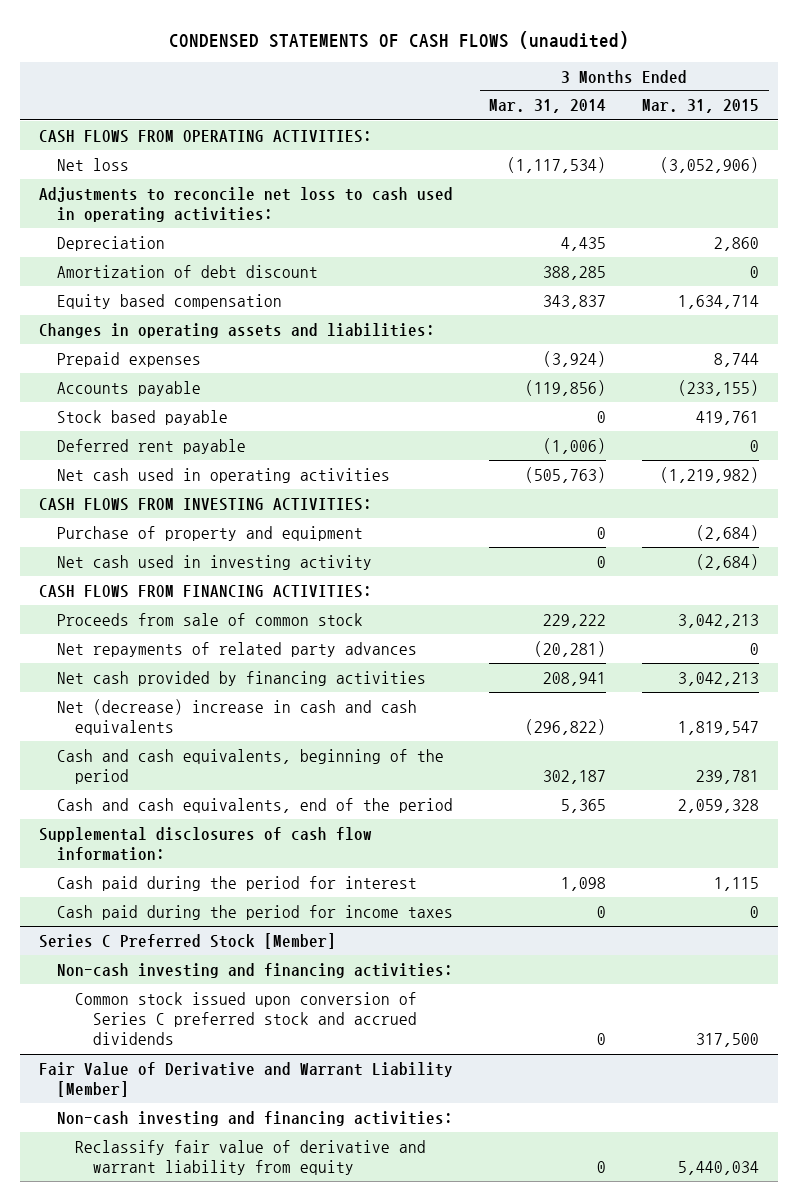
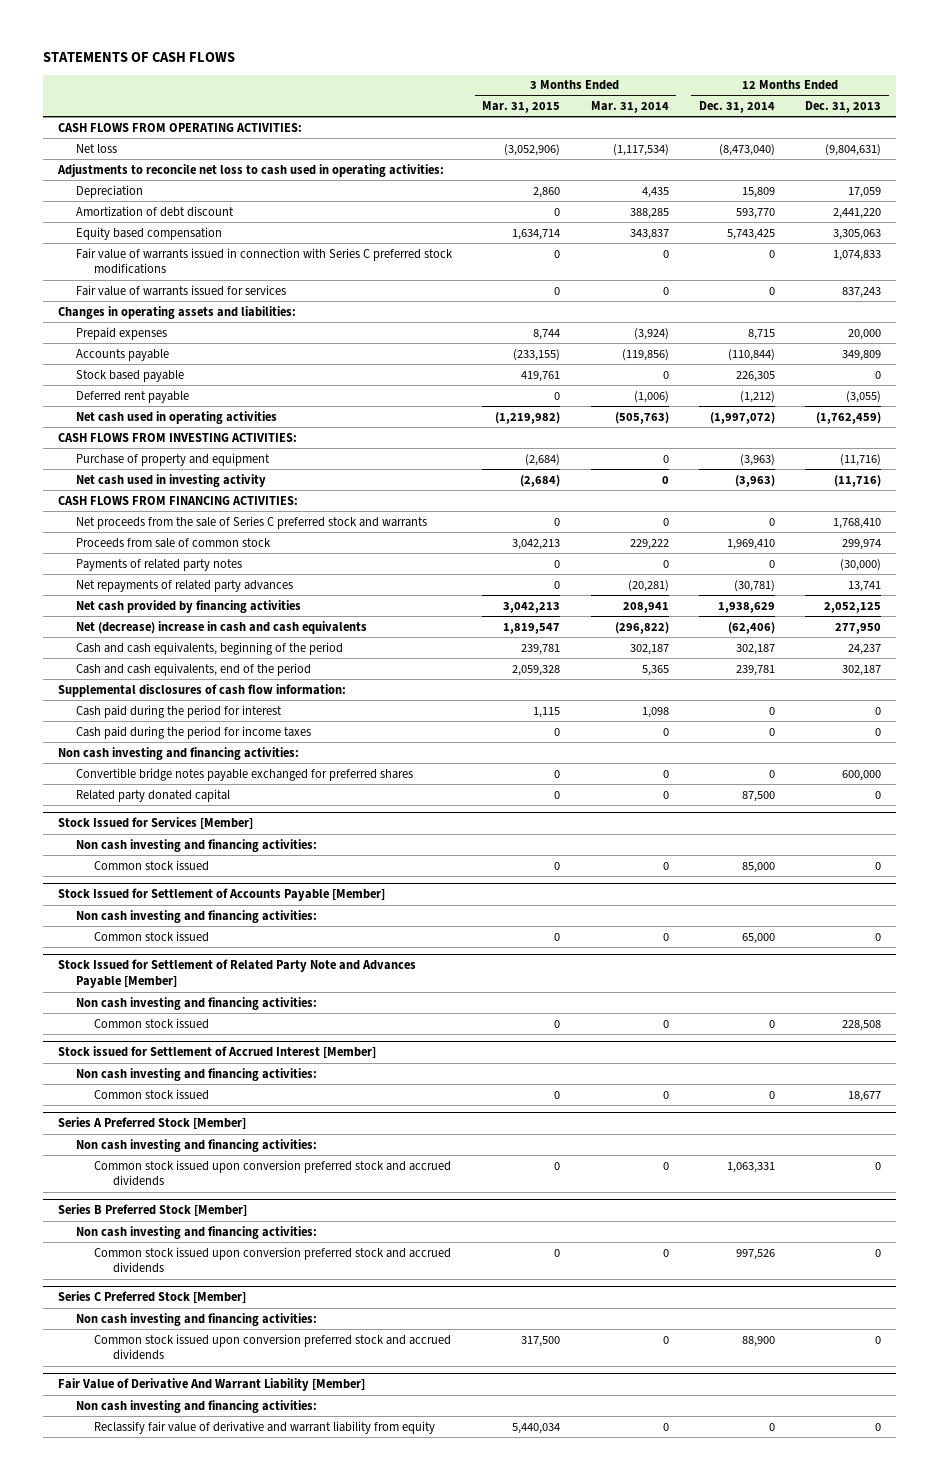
- CONDENSED STATEMENTS OF CASH FLOWS (unaudited)
+ STATEMENTS OF CASH FLOWS
- | 3 Months Ended Mar. 31, 2014 | 3 Months Ended Mar. 31, 2015
+ | 3 Months Ended Mar. 31, 2015 | 3 Months Ended Mar. 31, 2014 | 12 Months Ended Dec. 31, 2014 | 12 Months Ended Dec. 31, 2013
+ Fair value of warrants issued in connection with Series C preferred stock modifications | 0 | 0 | 0 | 1,074,833
+ Fair value of warrants issued for services | 0 | 0 | 0 | 837,243
+ Net proceeds from the sale of Series C preferred stock and warrants | 0 | 0 | 0 | 1,768,410
+ Payments of related party notes | 0 | 0 | 0 | (30,000)
+ Non cash investing and financing activities:
+ Convertible bridge notes payable exchanged for preferred shares | 0 | 0 | 0 | 600,000
+ Related party donated capital | 0 | 0 | 87,500 | 0
+ Stock Issued for Services [Member]
+ Non cash investing and financing activities:
+ Common stock issued | 0 | 0 | 85,000 | 0
+ Stock Issued for Settlement of Accounts Payable [Member]
+ Non cash investing and financing activities:
+ Common stock issued | 0 | 0 | 65,000 | 0
+ Stock Issued for Settlement of Related Party Note and Advances Payable [Member]
+ Non cash investing and financing activities:
+ Common stock issued | 0 | 0 | 0 | 228,508
+ Stock issued for Settlement of Accrued Interest [Member]
+ Non cash investing and financing activities:
+ Common stock issued | 0 | 0 | 0 | 18,677
+ Series A Preferred Stock [Member]
+ Non cash investing and financing activities:
+ Common stock issued upon conversion preferred stock and accrued dividends | 0 | 0 | 1,063,331 | 0
+ Series B Preferred Stock [Member]
+ Non cash investing and financing activities:
+ Common stock issued upon conversion preferred stock and accrued dividends | 0 | 0 | 997,526 | 0
@ Series C Preferred Stock [Member]
- Non-cash investing and financing activities:
- Common stock issued upon conversion of Series C preferred stock and accrued dividends | 0 | 317,500
- Fair Value of Derivative and Warrant Liability [Member]
- Non-cash investing and financing activities:
@ Series C Preferred Stock [Member]
+ Non cash investing and financing activities:
+ Common stock issued upon conversion preferred stock and accrued dividends | 317,500 | 0 | 88,900 | 0
+ Fair Value of Derivative And Warrant Liability [Member]
+ Non cash investing and financing activities:

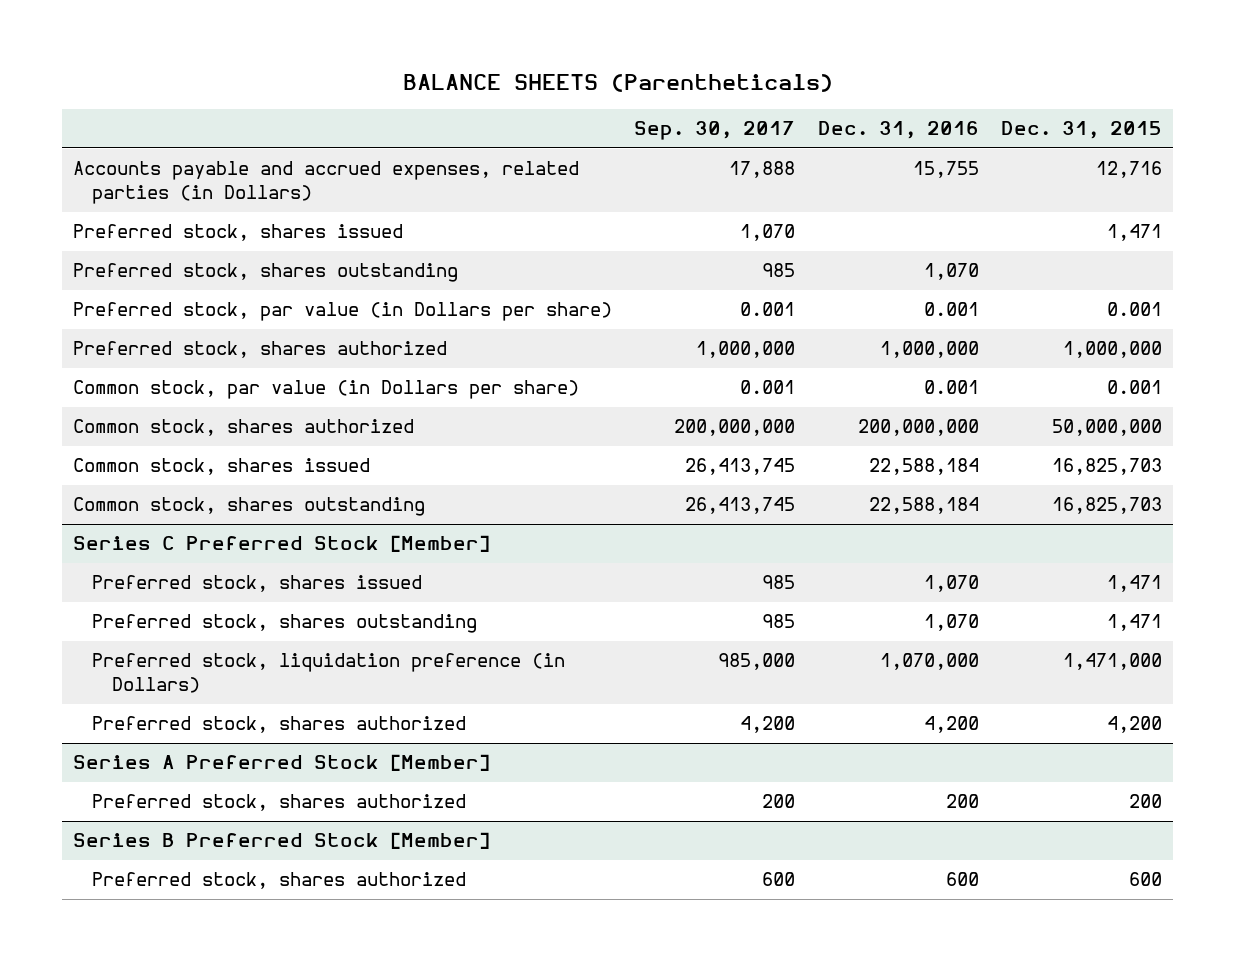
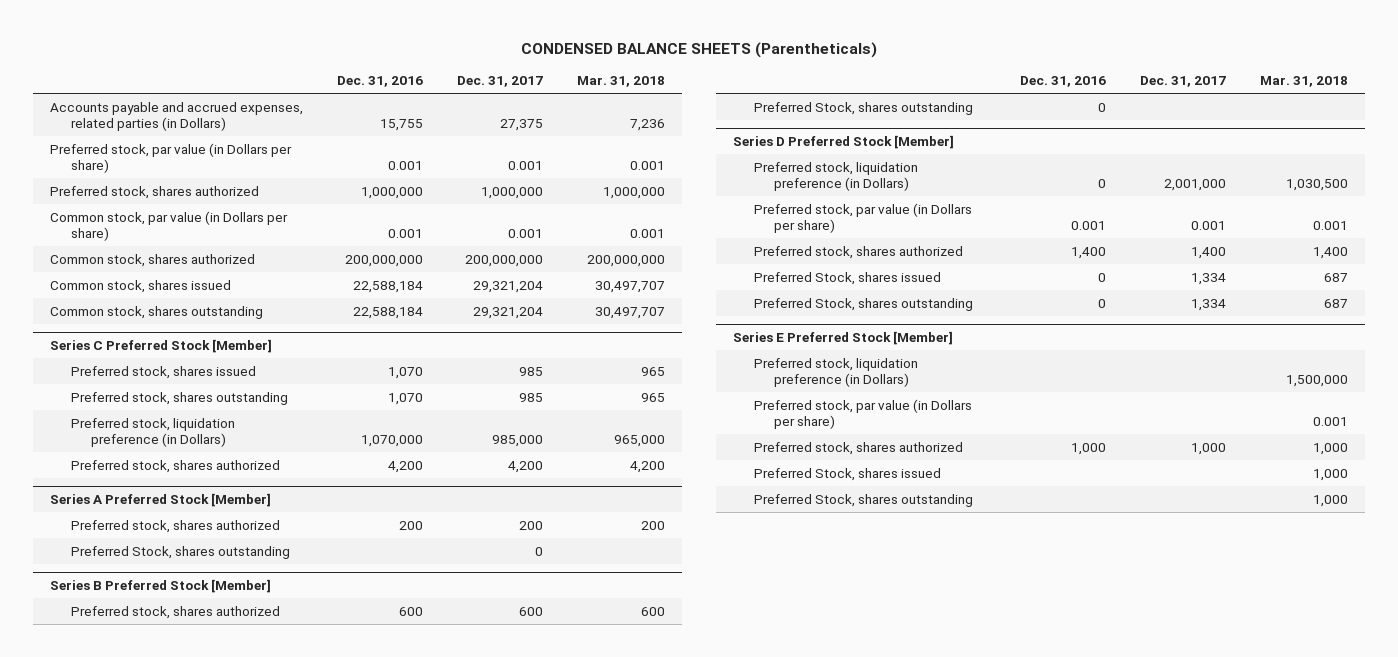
- BALANCE SHEETS (Parentheticals)
+ CONDENSED BALANCE SHEETS (Parentheticals)
- | Sep. 30, 2017 | Dec. 31, 2016 | Dec. 31, 2015
+ | Dec. 31, 2016 | Dec. 31, 2017 | Mar. 31, 2018
- Preferred stock, shares issued | 1,070 | | 1,471
- Preferred stock, shares outstanding | 985 | 1,070 |
@ Series A Preferred Stock [Member]
+ Preferred Stock, shares outstanding | | 0 |
@ Series B Preferred Stock [Member]
+ Preferred Stock, shares outstanding | 0 | |
+ Series D Preferred Stock [Member]
+ Preferred stock, liquidation preference (in Dollars) | 0 | 2,001,000 | 1,030,500
+ Preferred stock, par value (in Dollars per share) | 0.001 | 0.001 | 0.001
+ Preferred stock, shares authorized | 1,400 | 1,400 | 1,400
+ Preferred Stock, shares issued | 0 | 1,334 | 687
+ Preferred Stock, shares outstanding | 0 | 1,334 | 687
+ Series E Preferred Stock [Member]
+ Preferred stock, liquidation preference (in Dollars) | | | 1,500,000
+ Preferred stock, par value (in Dollars per share) | | | 0.001
+ Preferred stock, shares authorized | 1,000 | 1,000 | 1,000
+ Preferred Stock, shares issued | | | 1,000
+ Preferred Stock, shares outstanding | | | 1,000

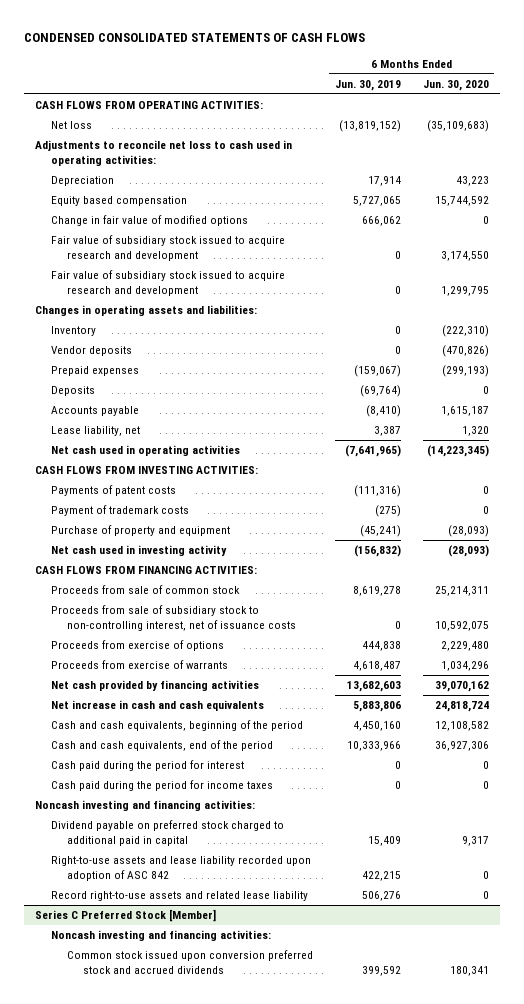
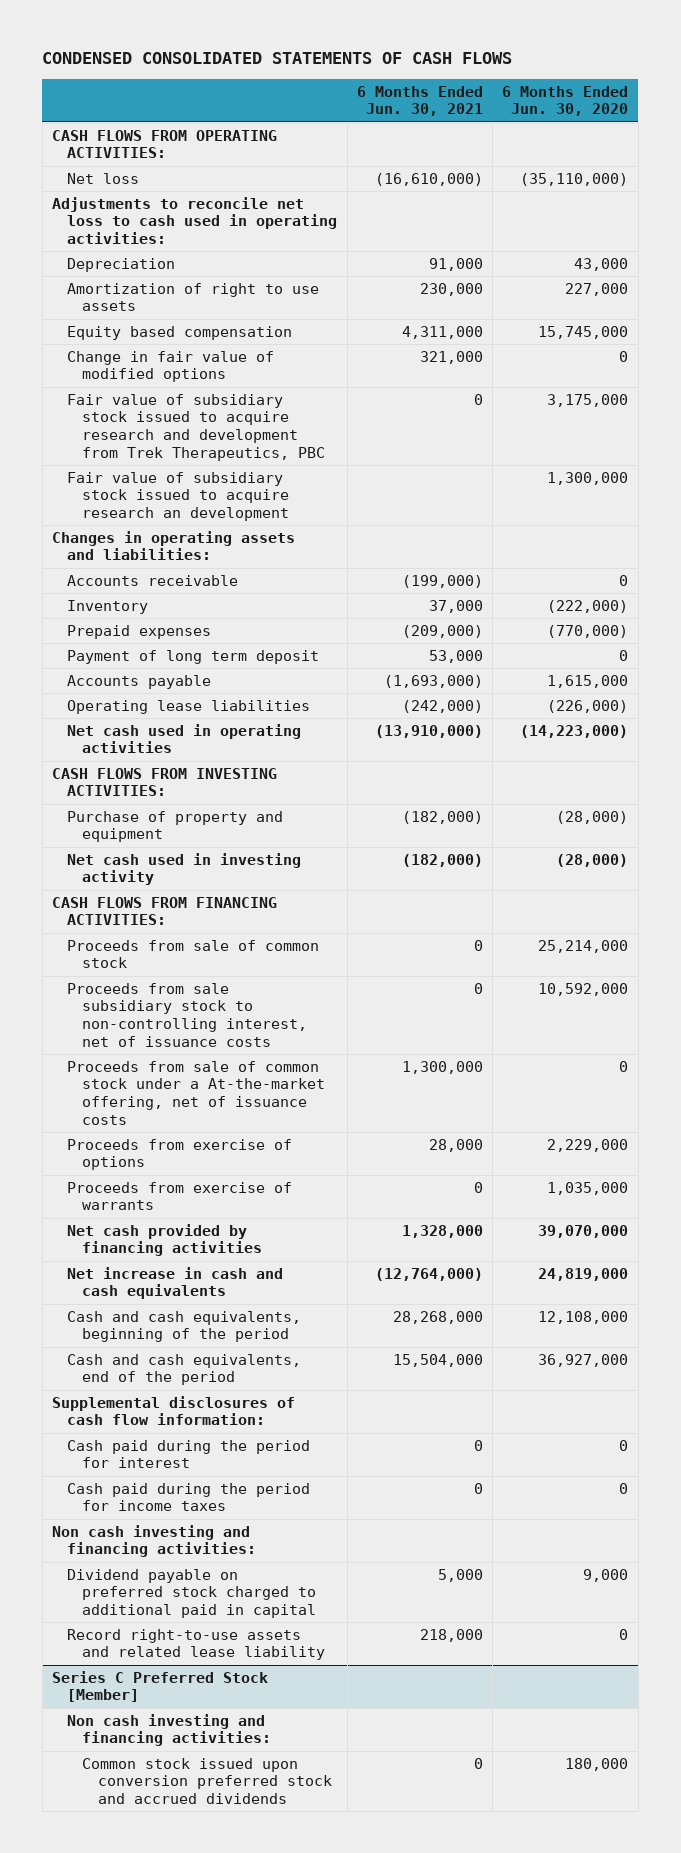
- | 6 Months Ended Jun. 30, 2019 | 6 Months Ended Jun. 30, 2020
+ | 6 Months Ended Jun. 30, 2021 | 6 Months Ended Jun. 30, 2020
- Net loss | (13,819,152) | (35,109,683)
+ Net loss | (16,610,000) | (35,110,000)
- Depreciation | 17,914 | 43,223
- Equity based compensation | 5,727,065 | 15,744,592
+ Depreciation | 91,000 | 43,000
+ Amortization of right to use assets | 230,000 | 227,000
+ Equity based compensation | 4,311,000 | 15,745,000
- Fair value of subsidiary stock issued to acquire research and development | 0 | 3,174,550
- Fair value of subsidiary stock issued to acquire research and development | 0 | 1,299,795
+ Fair value of subsidiary stock issued to acquire research and development from Trek Therapeutics, PBC | 0 | 3,175,000
+ Fair value of subsidiary stock issued to acquire research an development | | 1,300,000
- Inventory | 0 | (222,310)
- Vendor deposits | 0 | (470,826)
- Prepaid expenses | (159,067) | (299,193)
- Deposits | (69,764) | 0
- Accounts payable | (8,410) | 1,615,187
- Lease liability, net | 3,387 | 1,320
- Net cash used in operating activities | (7,641,965) | (14,223,345)
+ Accounts receivable | (199,000) | 0
+ Inventory | 37,000 | (222,000)
+ Prepaid expenses | (209,000) | (770,000)
+ Payment of long term deposit | 53,000 | 0
+ Accounts payable | (1,693,000) | 1,615,000
+ Operating lease liabilities | (242,000) | (226,000)
+ Net cash used in operating activities | (13,910,000) | (14,223,000)
- Payments of patent costs | (111,316) | 0
- Payment of trademark costs | (275) | 0
- Purchase of property and equipment | (45,241) | (28,093)
- Net cash used in investing activity | (156,832) | (28,093)
+ Purchase of property and equipment | (182,000) | (28,000)
+ Net cash used in investing activity | (182,000) | (28,000)
- Proceeds from sale of common stock | 8,619,278 | 25,214,311
- Proceeds from sale of subsidiary stock to non-controlling interest, net of issuance costs | 0 | 10,592,075
- Proceeds from exercise of options | 444,838 | 2,229,480
- Proceeds from exercise of warrants | 4,618,487 | 1,034,296
- Net cash provided by financing activities | 13,682,603 | 39,070,162
- Net increase in cash and cash equivalents | 5,883,806 | 24,818,724
- Cash and cash equivalents, beginning of the period | 4,450,160 | 12,108,582
- Cash and cash equivalents, end of the period | 10,333,966 | 36,927,306
+ Proceeds from sale of common stock | 0 | 25,214,000
+ Proceeds from sale subsidiary stock to non-controlling interest, net of issuance costs | 0 | 10,592,000
+ Proceeds from sale of common stock under a At-the-market offering, net of issuance costs | 1,300,000 | 0
+ Proceeds from exercise of options | 28,000 | 2,229,000
+ Proceeds from exercise of warrants | 0 | 1,035,000
+ Net cash provided by financing activities | 1,328,000 | 39,070,000
+ Net increase in cash and cash equivalents | (12,764,000) | 24,819,000
+ Cash and cash equivalents, beginning of the period | 28,268,000 | 12,108,000
+ Cash and cash equivalents, end of the period | 15,504,000 | 36,927,000
+ Supplemental disclosures of cash flow information:
- Noncash investing and financing activities:
- Dividend payable on preferred stock charged to additional paid in capital | 15,409 | 9,317
- Right-to-use assets and lease liability recorded upon adoption of ASC 842 | 422,215 | 0
+ Non cash investing and financing activities:
+ Dividend payable on preferred stock charged to additional paid in capital | 5,000 | 9,000
@ Series C Preferred Stock [Member]
- Noncash investing and financing activities:
- Common stock issued upon conversion preferred stock and accrued dividends | 399,592 | 180,341
+ Non cash investing and financing activities:
+ Common stock issued upon conversion preferred stock and accrued dividends | 0 | 180,000

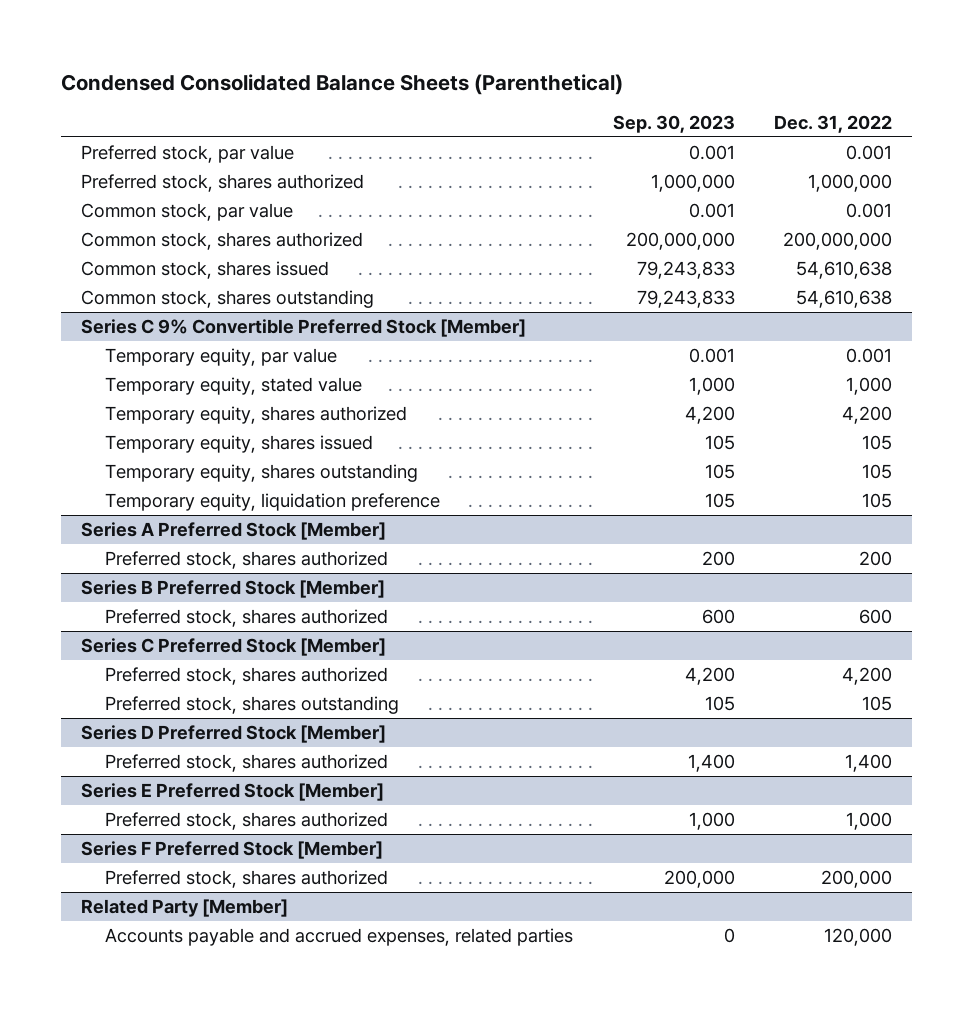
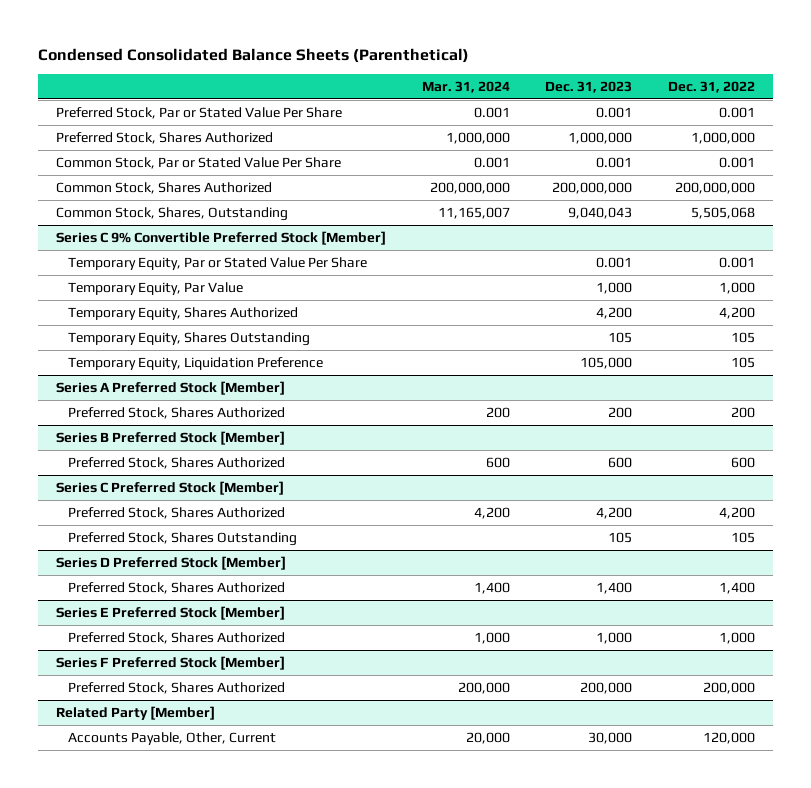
- | Sep. 30, 2023 | Dec. 31, 2022
+ | Mar. 31, 2024 | Dec. 31, 2023 | Dec. 31, 2022
- Preferred stock, par value | 0.001 | 0.001
- Preferred stock, shares authorized | 1,000,000 | 1,000,000
- Common stock, par value | 0.001 | 0.001
- Common stock, shares authorized | 200,000,000 | 200,000,000
- Common stock, shares issued | 79,243,833 | 54,610,638
- Common stock, shares outstanding | 79,243,833 | 54,610,638
+ Preferred Stock, Par or Stated Value Per Share | 0.001 | 0.001 | 0.001
+ Preferred Stock, Shares Authorized | 1,000,000 | 1,000,000 | 1,000,000
+ Common Stock, Par or Stated Value Per Share | 0.001 | 0.001 | 0.001
+ Common Stock, Shares Authorized | 200,000,000 | 200,000,000 | 200,000,000
+ Common Stock, Shares, Outstanding | 11,165,007 | 9,040,043 | 5,505,068
@ Series C 9% Convertible Preferred Stock [Member]
- Temporary equity, par value | 0.001 | 0.001
- Temporary equity, stated value | 1,000 | 1,000
- Temporary equity, shares authorized | 4,200 | 4,200
- Temporary equity, shares issued | 105 | 105
- Temporary equity, shares outstanding | 105 | 105
- Temporary equity, liquidation preference | 105 | 105
+ Temporary Equity, Par or Stated Value Per Share | | 0.001 | 0.001
+ Temporary Equity, Par Value | | 1,000 | 1,000
+ Temporary Equity, Shares Authorized | | 4,200 | 4,200
+ Temporary Equity, Shares Outstanding | | 105 | 105
+ Temporary Equity, Liquidation Preference | | 105,000 | 105
@ Series A Preferred Stock [Member]
- Preferred stock, shares authorized | 200 | 200
+ Preferred Stock, Shares Authorized | 200 | 200 | 200
@ Series B Preferred Stock [Member]
- Preferred stock, shares authorized | 600 | 600
+ Preferred Stock, Shares Authorized | 600 | 600 | 600
@ Series C Preferred Stock [Member]
- Preferred stock, shares authorized | 4,200 | 4,200
- Preferred stock, shares outstanding | 105 | 105
+ Preferred Stock, Shares Authorized | 4,200 | 4,200 | 4,200
+ Preferred Stock, Shares Outstanding | | 105 | 105
@ Series D Preferred Stock [Member]
- Preferred stock, shares authorized | 1,400 | 1,400
+ Preferred Stock, Shares Authorized | 1,400 | 1,400 | 1,400
@ Series E Preferred Stock [Member]
- Preferred stock, shares authorized | 1,000 | 1,000
+ Preferred Stock, Shares Authorized | 1,000 | 1,000 | 1,000
@ Series F Preferred Stock [Member]
- Preferred stock, shares authorized | 200,000 | 200,000
+ Preferred Stock, Shares Authorized | 200,000 | 200,000 | 200,000
@ Related Party [Member]
- Accounts payable and accrued expenses, related parties | 0 | 120,000
+ Accounts Payable, Other, Current | 20,000 | 30,000 | 120,000

